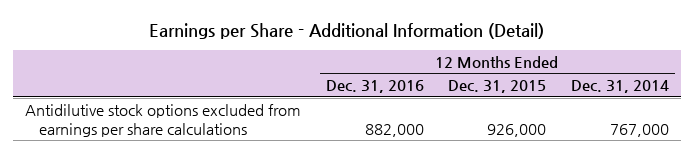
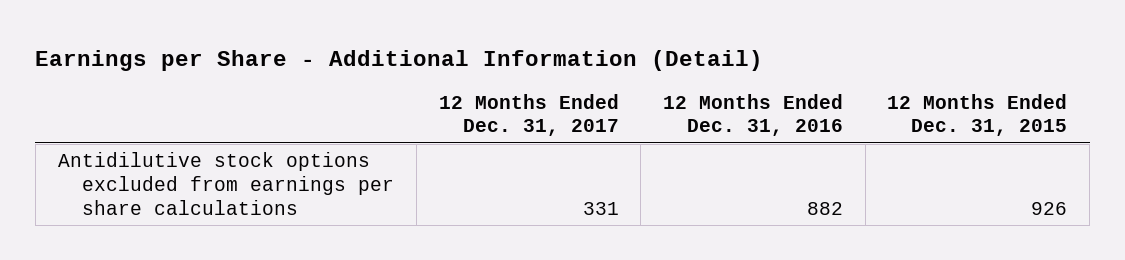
- | 12 Months Ended Dec. 31, 2016 | 12 Months Ended Dec. 31, 2015 | 12 Months Ended Dec. 31, 2014
+ | 12 Months Ended Dec. 31, 2017 | 12 Months Ended Dec. 31, 2016 | 12 Months Ended Dec. 31, 2015
- Antidilutive stock options excluded from earnings per share calculations | 882,000 | 926,000 | 767,000
+ Antidilutive stock options excluded from earnings per share calculations | 331 | 882 | 926

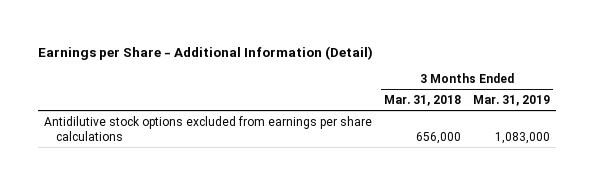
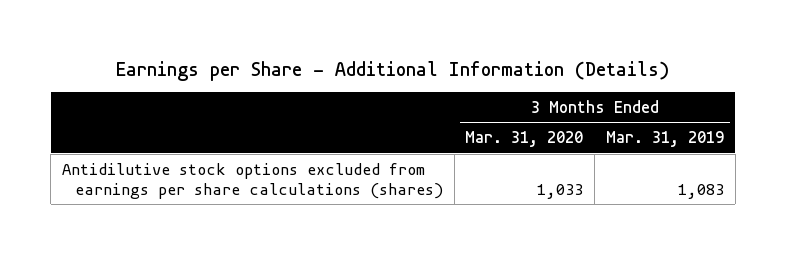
- Earnings per Share - Additional Information (Detail)
+ Earnings per Share - Additional Information (Details)
- | 3 Months Ended Mar. 31, 2018 | 3 Months Ended Mar. 31, 2019
+ | 3 Months Ended Mar. 31, 2020 | 3 Months Ended Mar. 31, 2019
- Antidilutive stock options excluded from earnings per share calculations | 656,000 | 1,083,000
+ Antidilutive stock options excluded from earnings per share calculations (shares) | 1,033 | 1,083

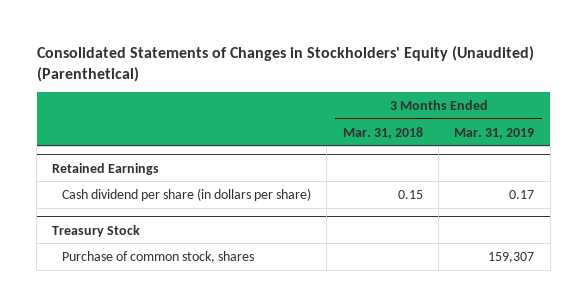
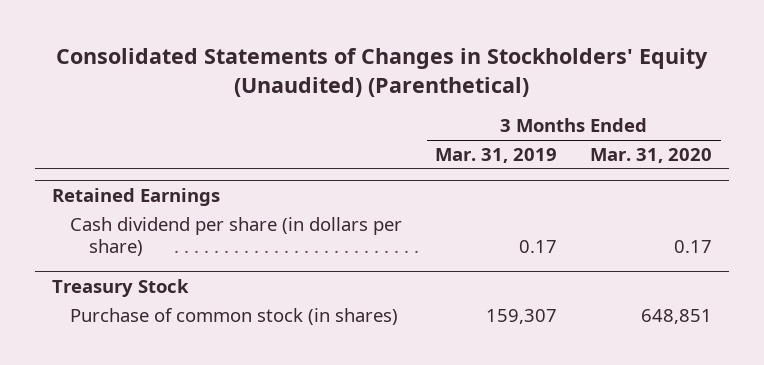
- | 3 Months Ended Mar. 31, 2018 | 3 Months Ended Mar. 31, 2019
+ | 3 Months Ended Mar. 31, 2019 | 3 Months Ended Mar. 31, 2020
@ Treasury Stock
- Purchase of common stock, shares | | 159,307
+ Purchase of common stock (in shares) | 159,307 | 648,851

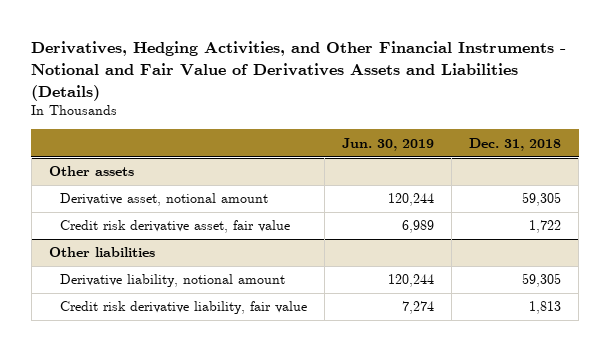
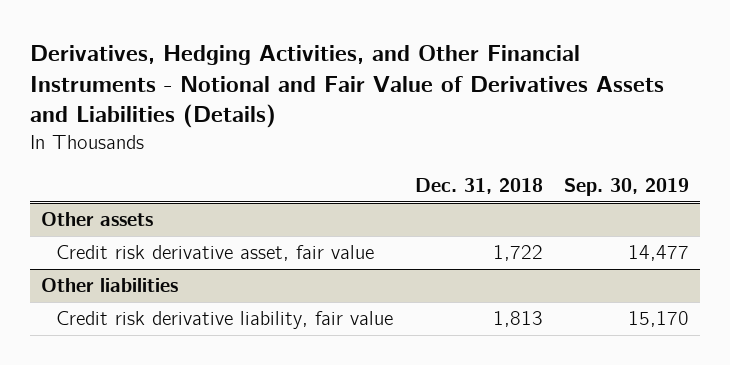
- | Jun. 30, 2019 | Dec. 31, 2018
+ | Dec. 31, 2018 | Sep. 30, 2019
@ Other assets
- Derivative asset, notional amount | 120,244 | 59,305
@ Other liabilities
- Derivative liability, notional amount | 120,244 | 59,305

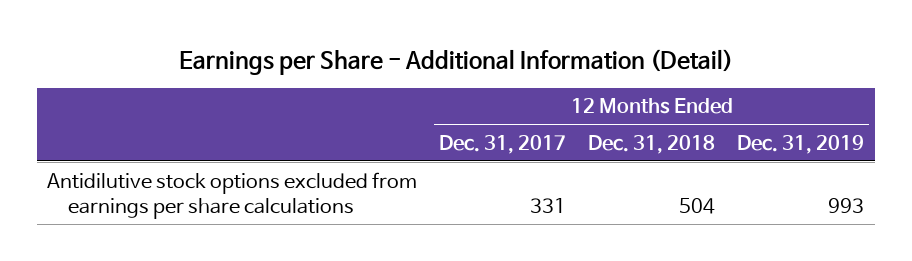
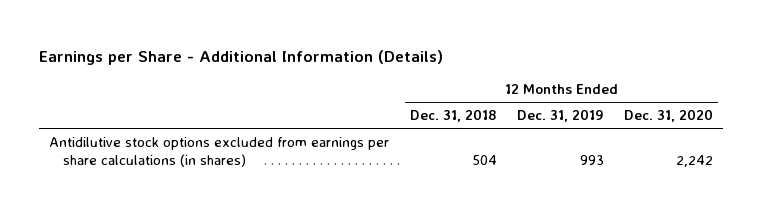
- Earnings per Share - Additional Information (Detail)
+ Earnings per Share - Additional Information (Details)
- | 12 Months Ended Dec. 31, 2017 | 12 Months Ended Dec. 31, 2018 | 12 Months Ended Dec. 31, 2019
+ | 12 Months Ended Dec. 31, 2018 | 12 Months Ended Dec. 31, 2019 | 12 Months Ended Dec. 31, 2020
- Antidilutive stock options excluded from earnings per share calculations | 331 | 504 | 993
+ Antidilutive stock options excluded from earnings per share calculations (in shares) | 504 | 993 | 2,242

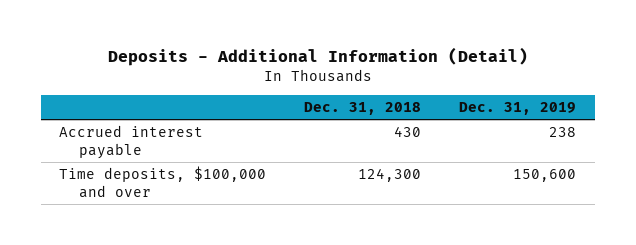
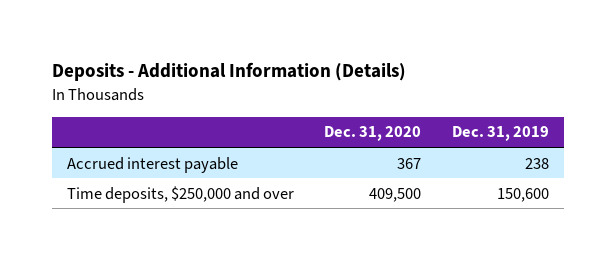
- Deposits - Additional Information (Detail)
+ Deposits - Additional Information (Details)
- | Dec. 31, 2018 | Dec. 31, 2019
+ | Dec. 31, 2020 | Dec. 31, 2019
- Time deposits, $100,000 and over | 124,300 | 150,600
+ Time deposits, $250,000 and over | 409,500 | 150,600

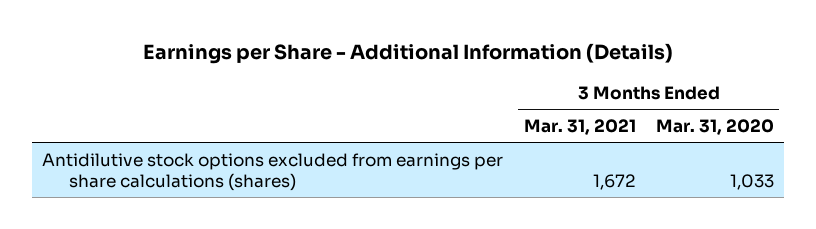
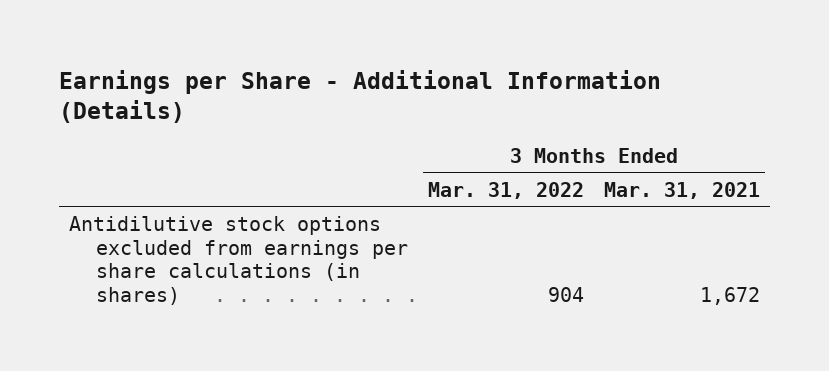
- | 3 Months Ended Mar. 31, 2021 | 3 Months Ended Mar. 31, 2020
+ | 3 Months Ended Mar. 31, 2022 | 3 Months Ended Mar. 31, 2021
- Antidilutive stock options excluded from earnings per share calculations (shares) | 1,672 | 1,033
+ Antidilutive stock options excluded from earnings per share calculations (in shares) | 904 | 1,672

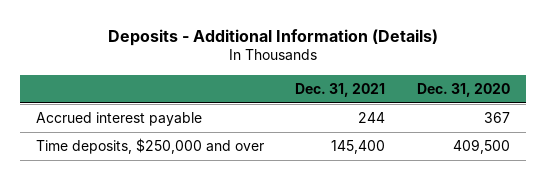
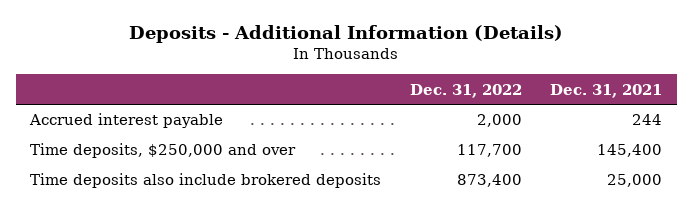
- | Dec. 31, 2021 | Dec. 31, 2020
+ | Dec. 31, 2022 | Dec. 31, 2021
+ Time deposits also include brokered deposits | 873,400 | 25,000

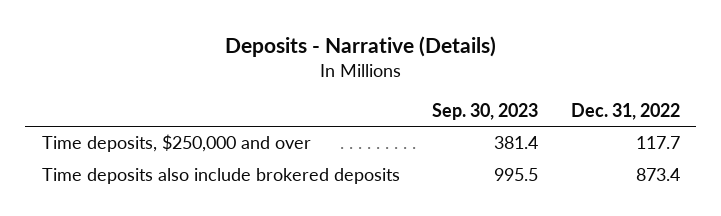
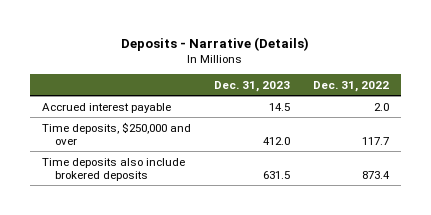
- | Sep. 30, 2023 | Dec. 31, 2022
+ | Dec. 31, 2023 | Dec. 31, 2022
+ Accrued interest payable | 14.5 | 2.0

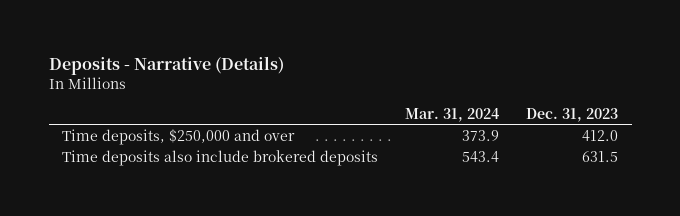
- | Dec. 31, 2023 | Dec. 31, 2022
+ | Mar. 31, 2024 | Dec. 31, 2023
- Accrued interest payable | 14.5 | 2.0

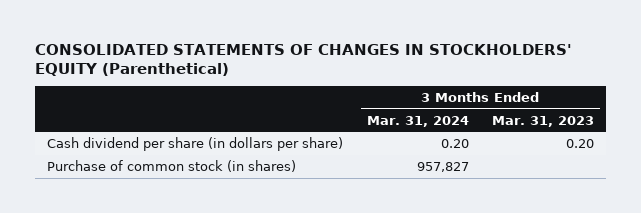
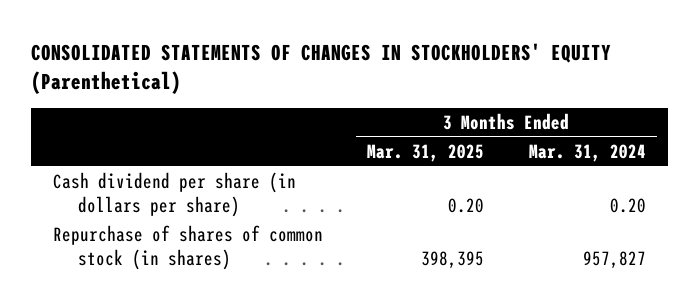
- | 3 Months Ended Mar. 31, 2024 | 3 Months Ended Mar. 31, 2023
+ | 3 Months Ended Mar. 31, 2025 | 3 Months Ended Mar. 31, 2024
- Purchase of common stock (in shares) | 957,827 |
+ Repurchase of shares of common stock (in shares) | 398,395 | 957,827

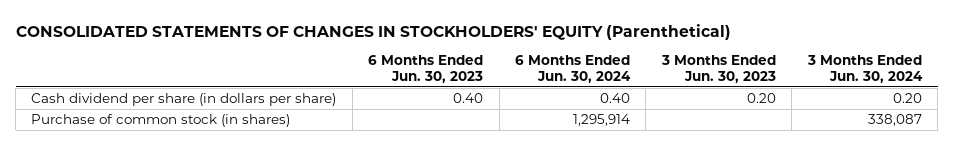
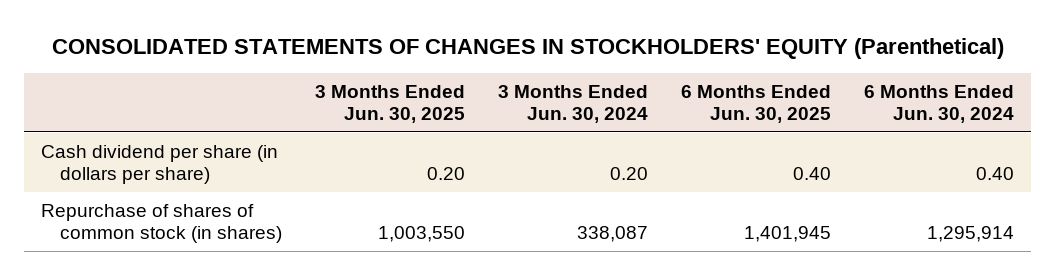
- | 6 Months Ended Jun. 30, 2023 | 6 Months Ended Jun. 30, 2024 | 3 Months Ended Jun. 30, 2023 | 3 Months Ended Jun. 30, 2024
+ | 3 Months Ended Jun. 30, 2025 | 3 Months Ended Jun. 30, 2024 | 6 Months Ended Jun. 30, 2025 | 6 Months Ended Jun. 30, 2024
- Purchase of common stock (in shares) | | 1,295,914 | | 338,087
+ Repurchase of shares of common stock (in shares) | 1,003,550 | 338,087 | 1,401,945 | 1,295,914

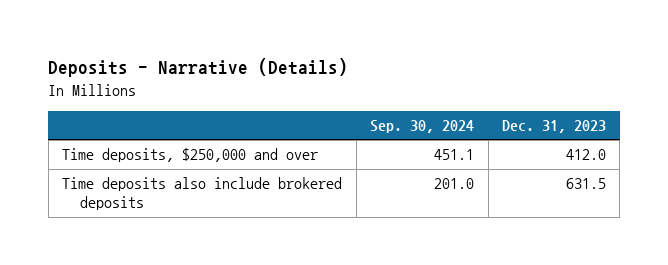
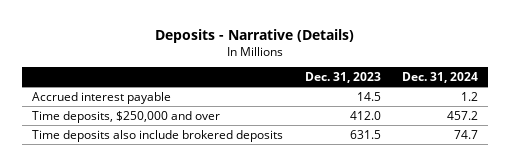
- | Sep. 30, 2024 | Dec. 31, 2023
+ | Dec. 31, 2023 | Dec. 31, 2024
+ Accrued interest payable | 14.5 | 1.2

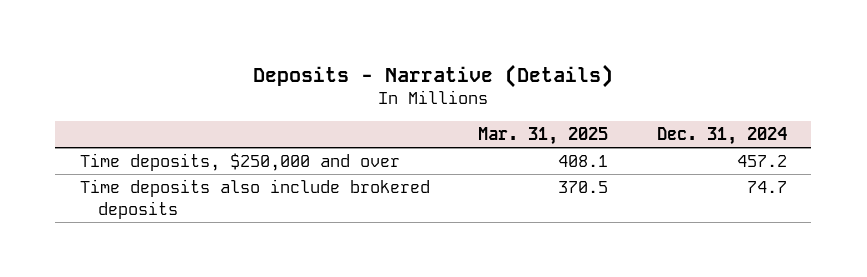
- | Dec. 31, 2023 | Dec. 31, 2024
+ | Mar. 31, 2025 | Dec. 31, 2024
- Accrued interest payable | 14.5 | 1.2

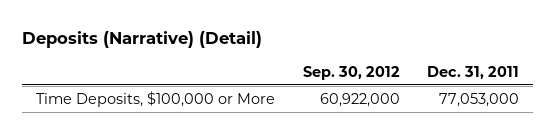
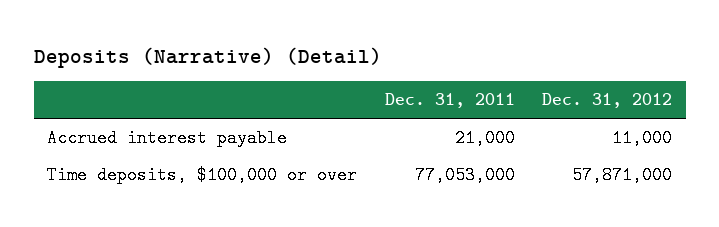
- | Sep. 30, 2012 | Dec. 31, 2011
+ | Dec. 31, 2011 | Dec. 31, 2012
- Time Deposits, $100,000 or More | 60,922,000 | 77,053,000
+ Accrued interest payable | 21,000 | 11,000
+ Time deposits, $100,000 or over | 77,053,000 | 57,871,000

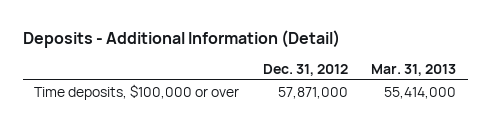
- Deposits (Narrative) (Detail)
+ Deposits - Additional Information (Detail)
- | Dec. 31, 2011 | Dec. 31, 2012
+ | Dec. 31, 2012 | Mar. 31, 2013
- Accrued interest payable | 21,000 | 11,000

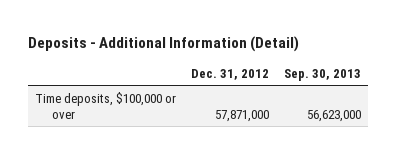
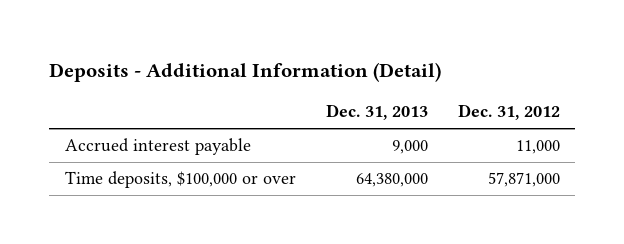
- | Dec. 31, 2012 | Sep. 30, 2013
+ | Dec. 31, 2013 | Dec. 31, 2012
+ Accrued interest payable | 9,000 | 11,000

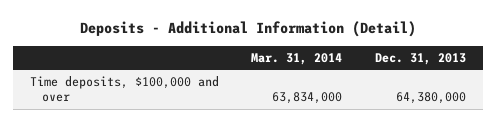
- | Dec. 31, 2013 | Dec. 31, 2012
+ | Mar. 31, 2014 | Dec. 31, 2013
- Accrued interest payable | 9,000 | 11,000
- Time deposits, $100,000 or over | 64,380,000 | 57,871,000
+ Time deposits, $100,000 and over | 63,834,000 | 64,380,000

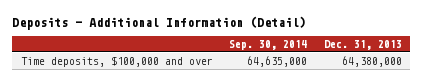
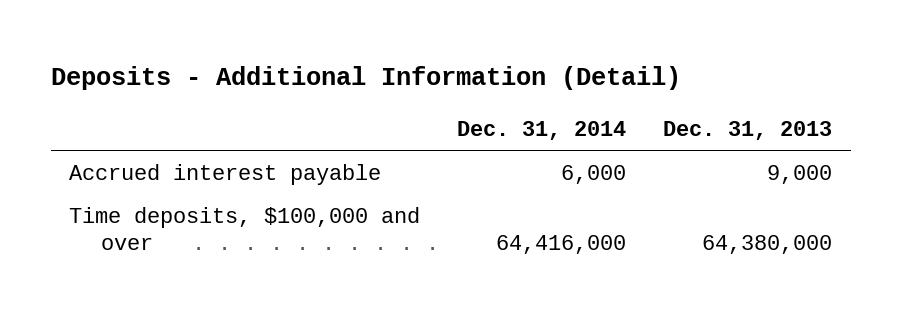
- | Sep. 30, 2014 | Dec. 31, 2013
+ | Dec. 31, 2014 | Dec. 31, 2013
+ Accrued interest payable | 6,000 | 9,000

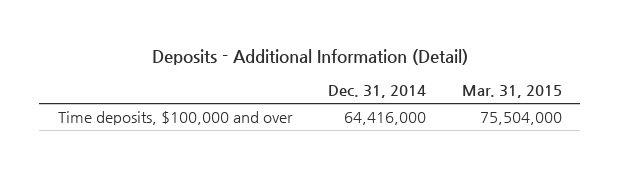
- | Dec. 31, 2014 | Dec. 31, 2013
+ | Dec. 31, 2014 | Mar. 31, 2015
- Accrued interest payable | 6,000 | 9,000

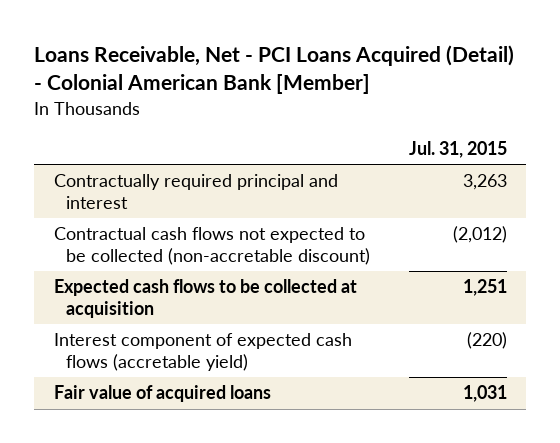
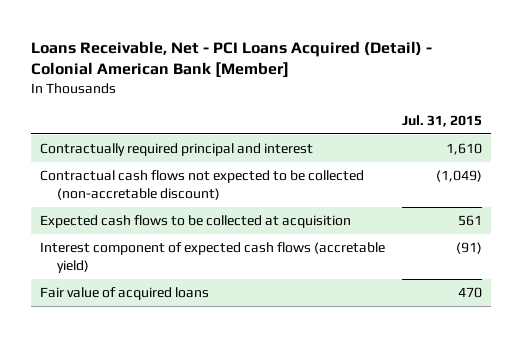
- Contractually required principal and interest | 3,263
- Contractual cash flows not expected to be collected (non-accretable discount) | (2,012)
- Expected cash flows to be collected at acquisition | 1,251
- Interest component of expected cash flows (accretable yield) | (220)
- Fair value of acquired loans | 1,031
+ Contractually required principal and interest | 1,610
+ Contractual cash flows not expected to be collected (non-accretable discount) | (1,049)
+ Expected cash flows to be collected at acquisition | 561
+ Interest component of expected cash flows (accretable yield) | (91)
+ Fair value of acquired loans | 470

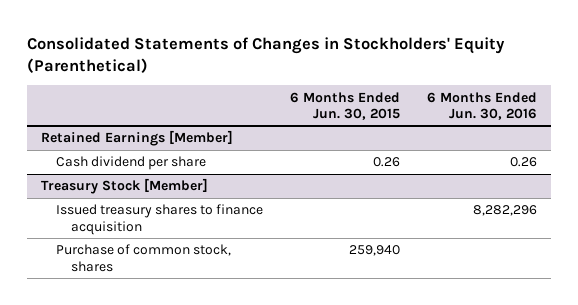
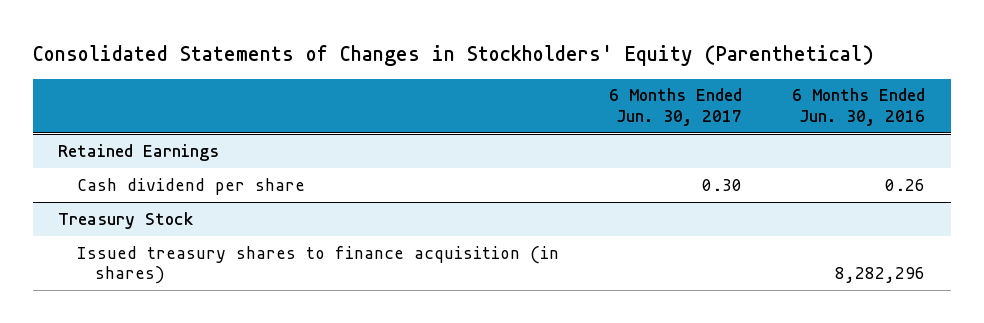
- | 6 Months Ended Jun. 30, 2015 | 6 Months Ended Jun. 30, 2016
+ | 6 Months Ended Jun. 30, 2017 | 6 Months Ended Jun. 30, 2016
- Retained Earnings [Member]
+ Retained Earnings
- Treasury Stock [Member]
- Issued treasury shares to finance acquisition | | 8,282,296
- Purchase of common stock, shares | 259,940 |
+ Treasury Stock
+ Issued treasury shares to finance acquisition (in shares) | | 8,282,296

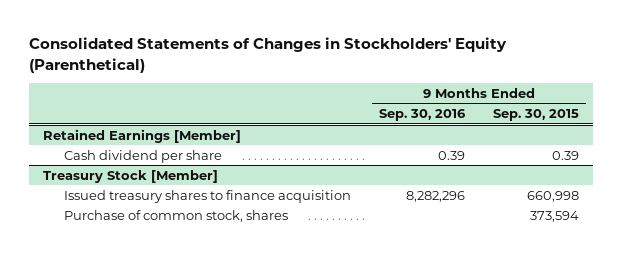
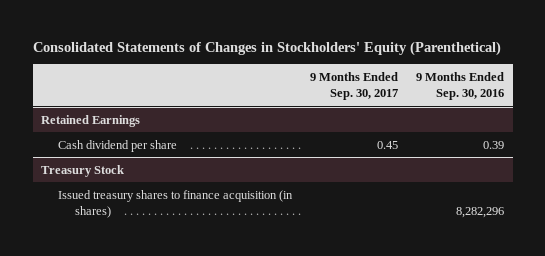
- | 9 Months Ended Sep. 30, 2016 | 9 Months Ended Sep. 30, 2015
+ | 9 Months Ended Sep. 30, 2017 | 9 Months Ended Sep. 30, 2016
- Retained Earnings [Member]
+ Retained Earnings
- Treasury Stock [Member]
- Issued treasury shares to finance acquisition | 8,282,296 | 660,998
- Purchase of common stock, shares | | 373,594
+ Treasury Stock
+ Issued treasury shares to finance acquisition (in shares) | | 8,282,296

